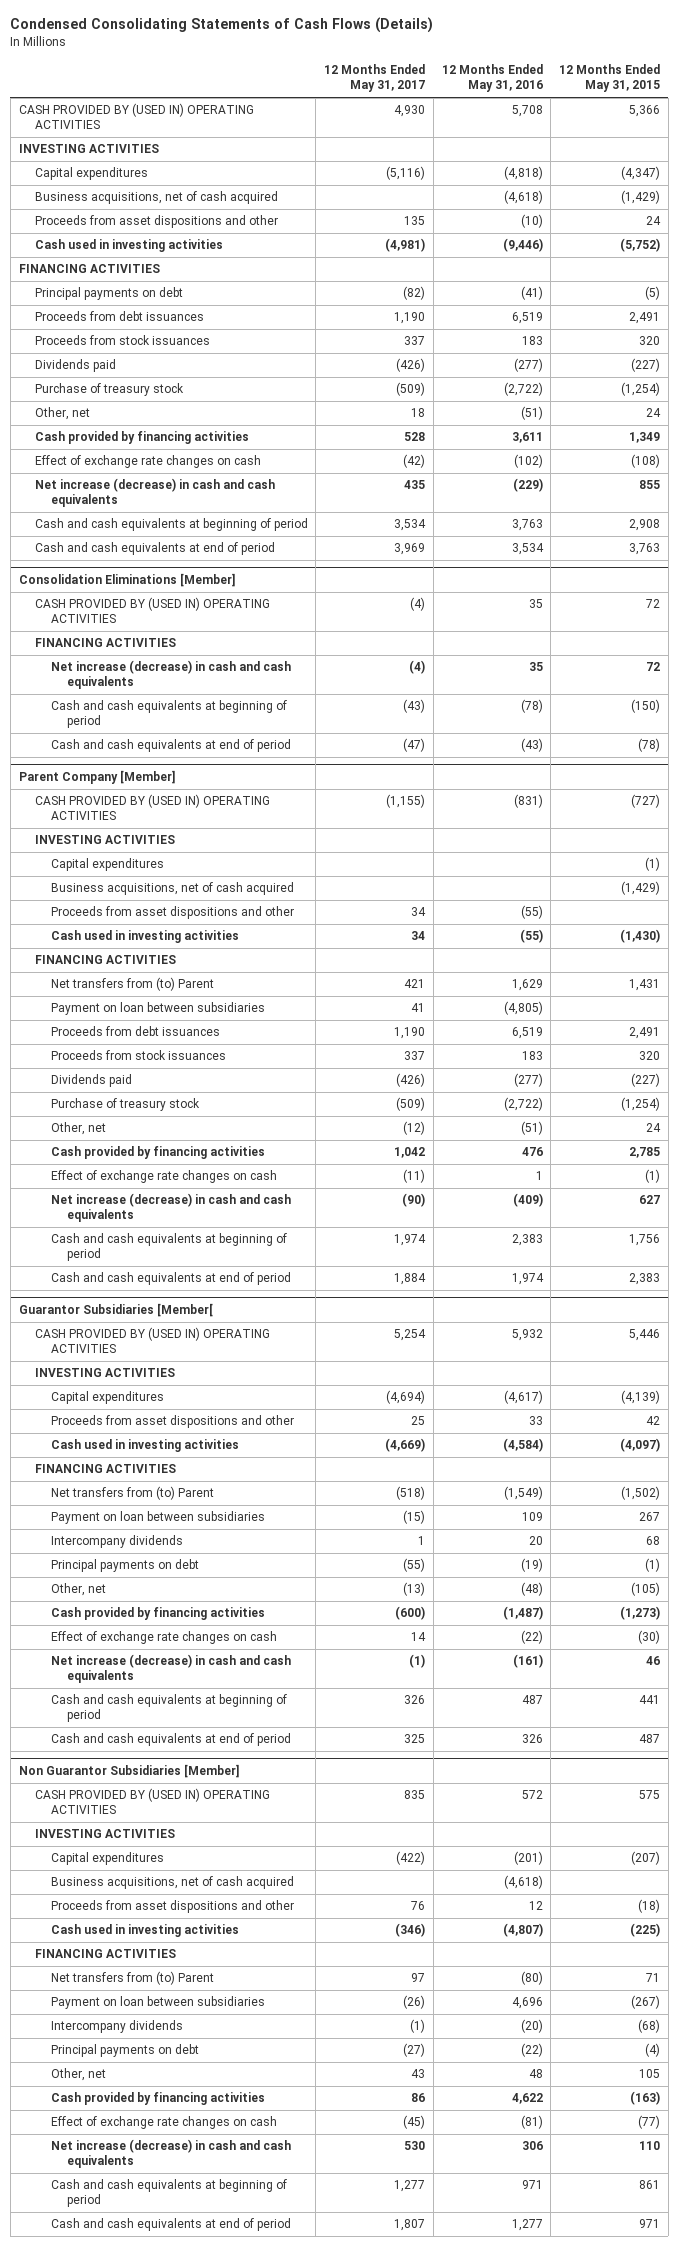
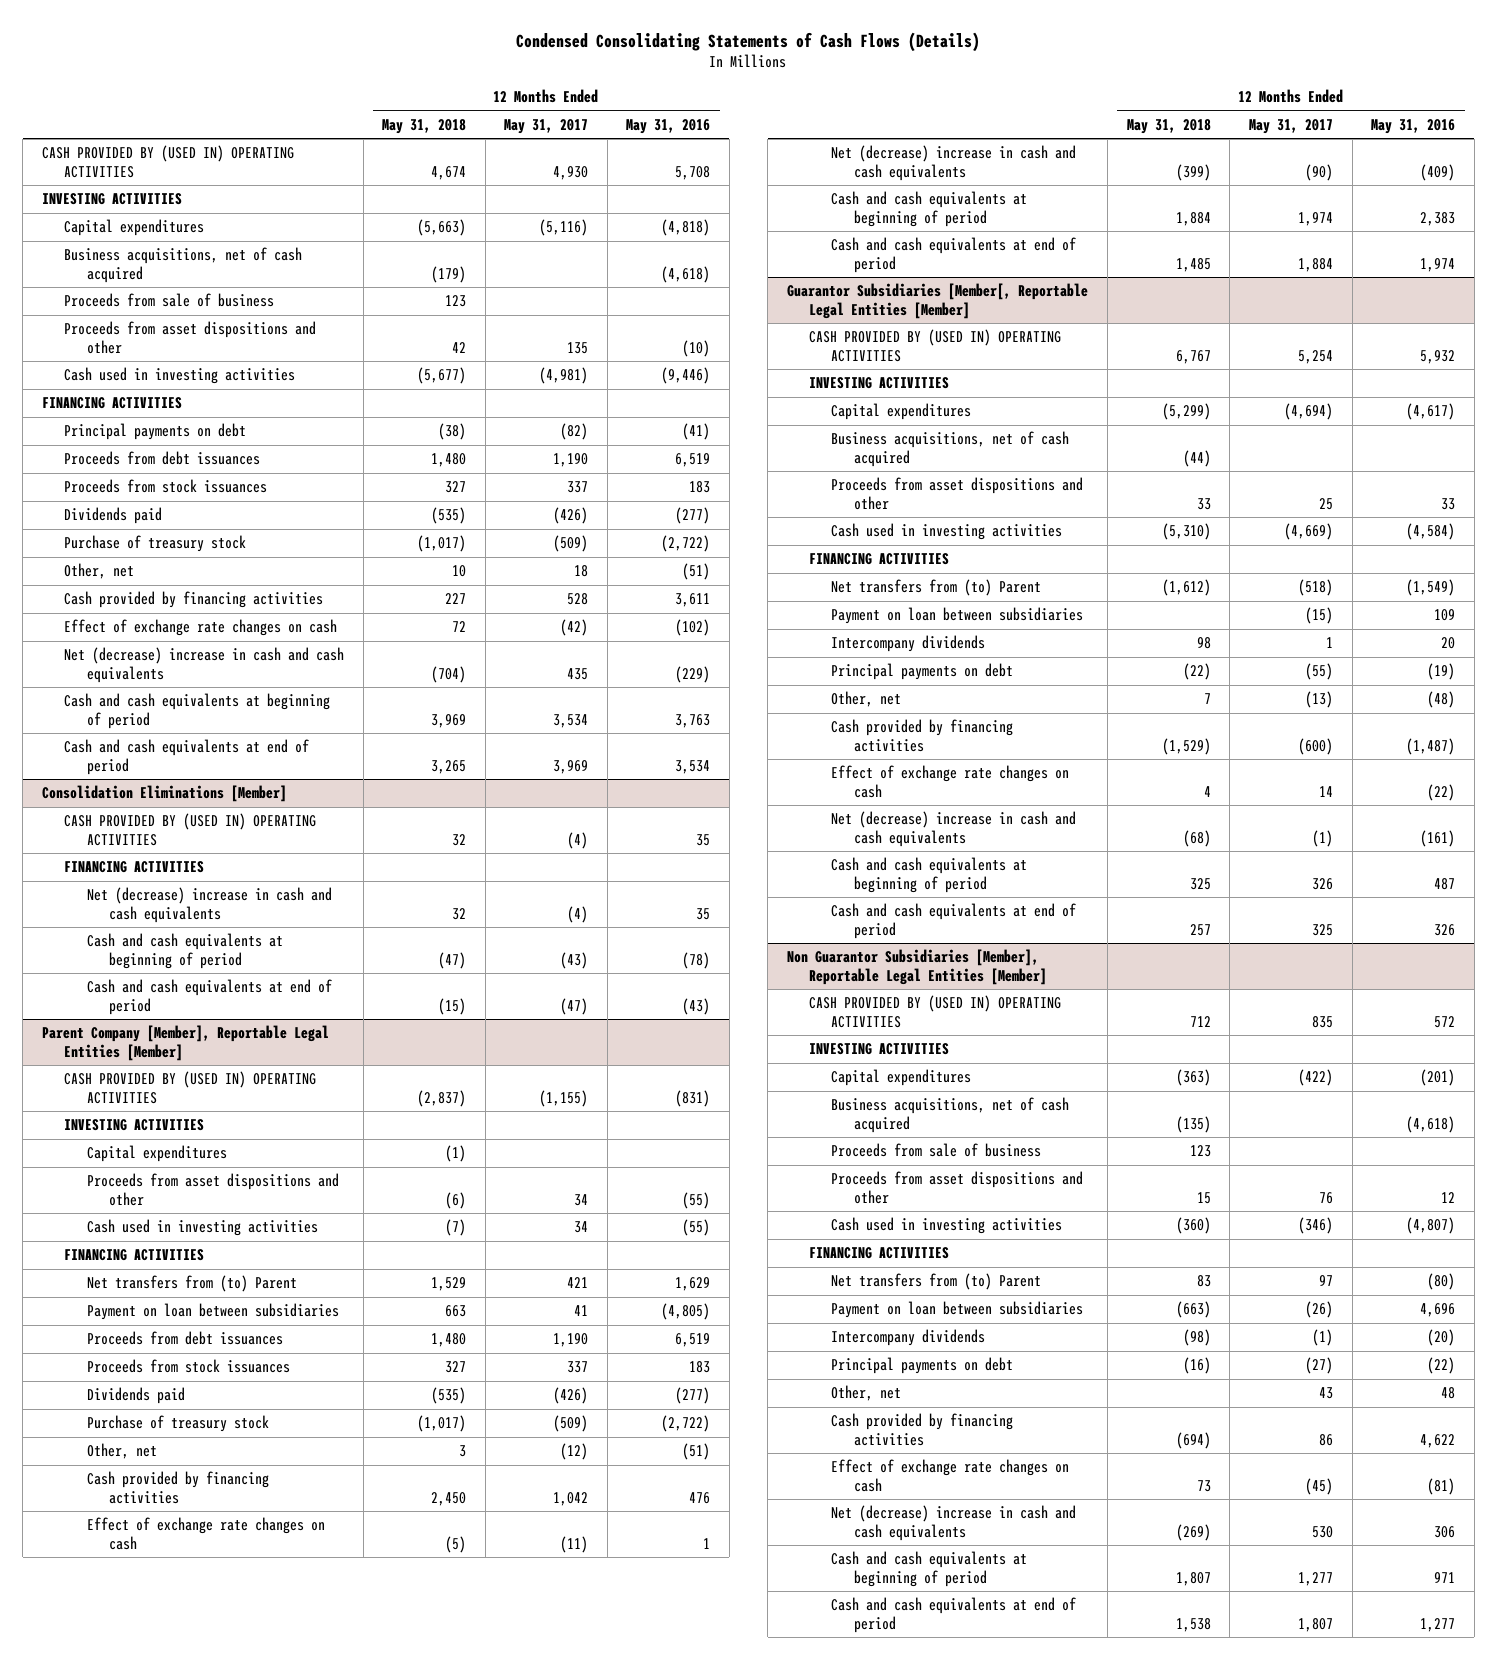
- | 12 Months Ended May 31, 2017 | 12 Months Ended May 31, 2016 | 12 Months Ended May 31, 2015
+ | 12 Months Ended May 31, 2018 | 12 Months Ended May 31, 2017 | 12 Months Ended May 31, 2016
+ Proceeds from sale of business | 123 | |
- Net increase (decrease) in cash and cash equivalents | 435 | (229) | 855
+ Net (decrease) increase in cash and cash equivalents | (704) | 435 | (229)
@ Consolidation Eliminations [Member]
- Net increase (decrease) in cash and cash equivalents | (4) | 35 | 72
+ Net (decrease) increase in cash and cash equivalents | 32 | (4) | 35
- Parent Company [Member]
+ Parent Company [Member], Reportable Legal Entities [Member]
- Business acquisitions, net of cash acquired | | | (1,429)
- Net increase (decrease) in cash and cash equivalents | (90) | (409) | 627
+ Net (decrease) increase in cash and cash equivalents | (399) | (90) | (409)
- Guarantor Subsidiaries [Member[
+ Guarantor Subsidiaries [Member[, Reportable Legal Entities [Member]
+ Business acquisitions, net of cash acquired | (44) | |
- Net increase (decrease) in cash and cash equivalents | (1) | (161) | 46
+ Net (decrease) increase in cash and cash equivalents | (68) | (1) | (161)
- Non Guarantor Subsidiaries [Member]
+ Non Guarantor Subsidiaries [Member], Reportable Legal Entities [Member]
+ Proceeds from sale of business | 123 | |
- Net increase (decrease) in cash and cash equivalents | 530 | 306 | 110
+ Net (decrease) increase in cash and cash equivalents | (269) | 530 | 306

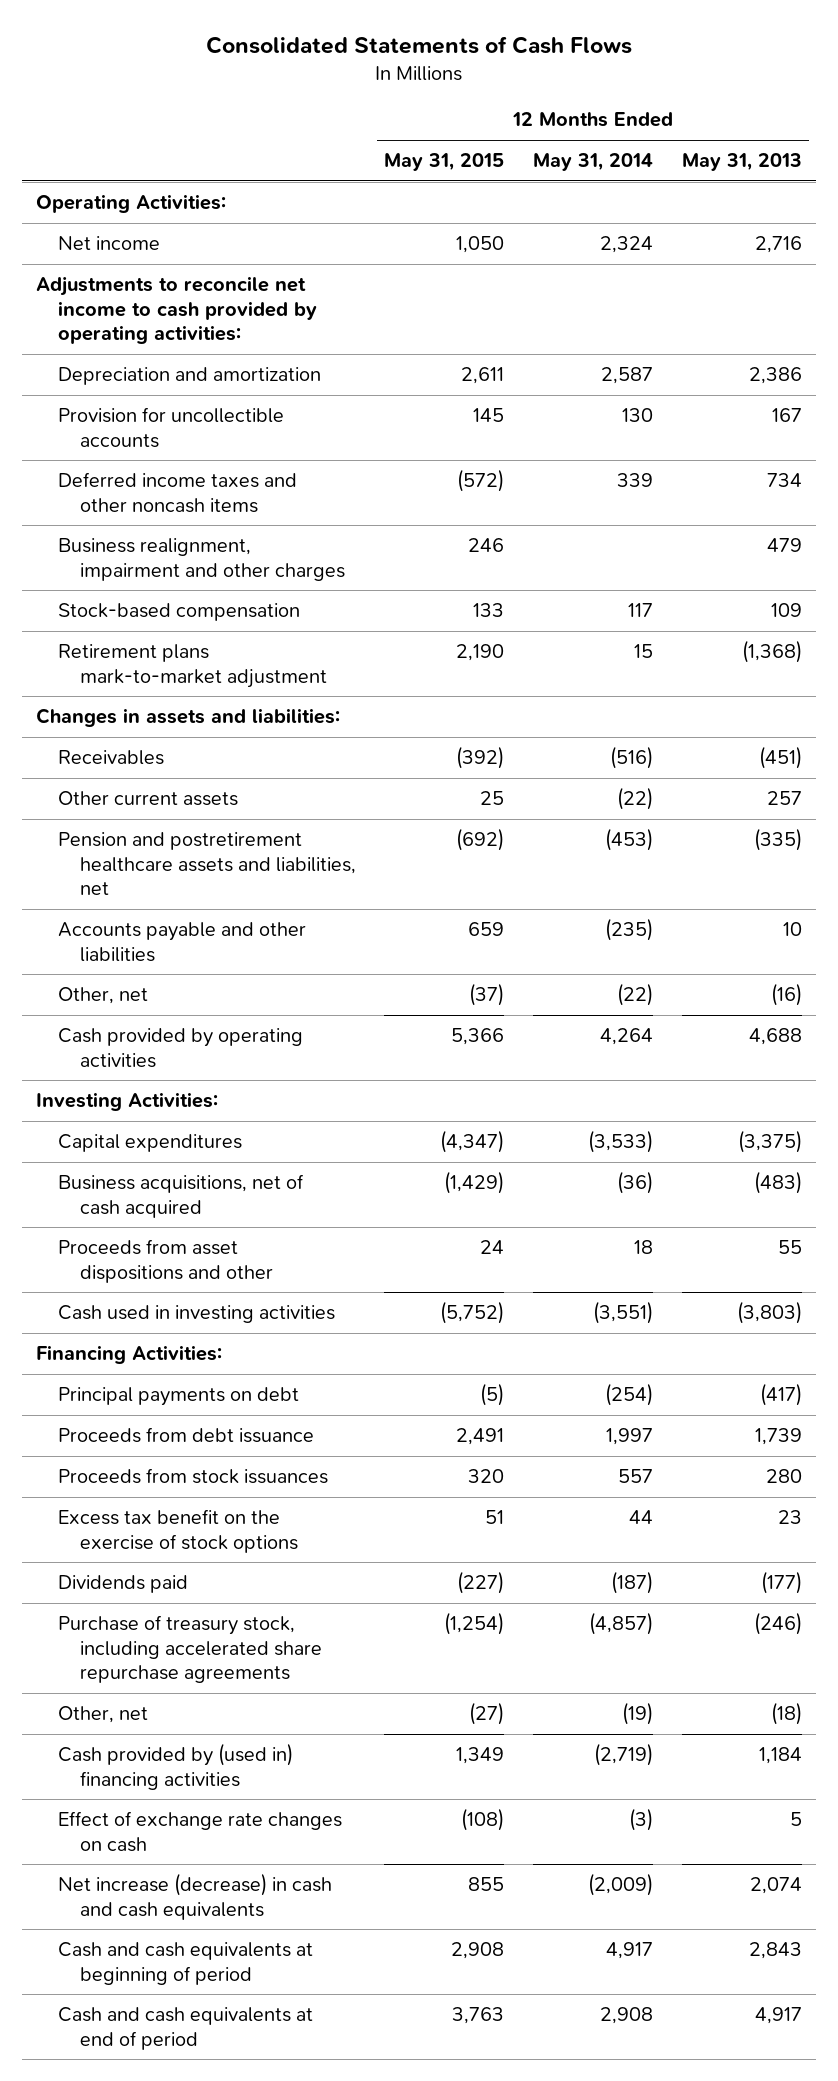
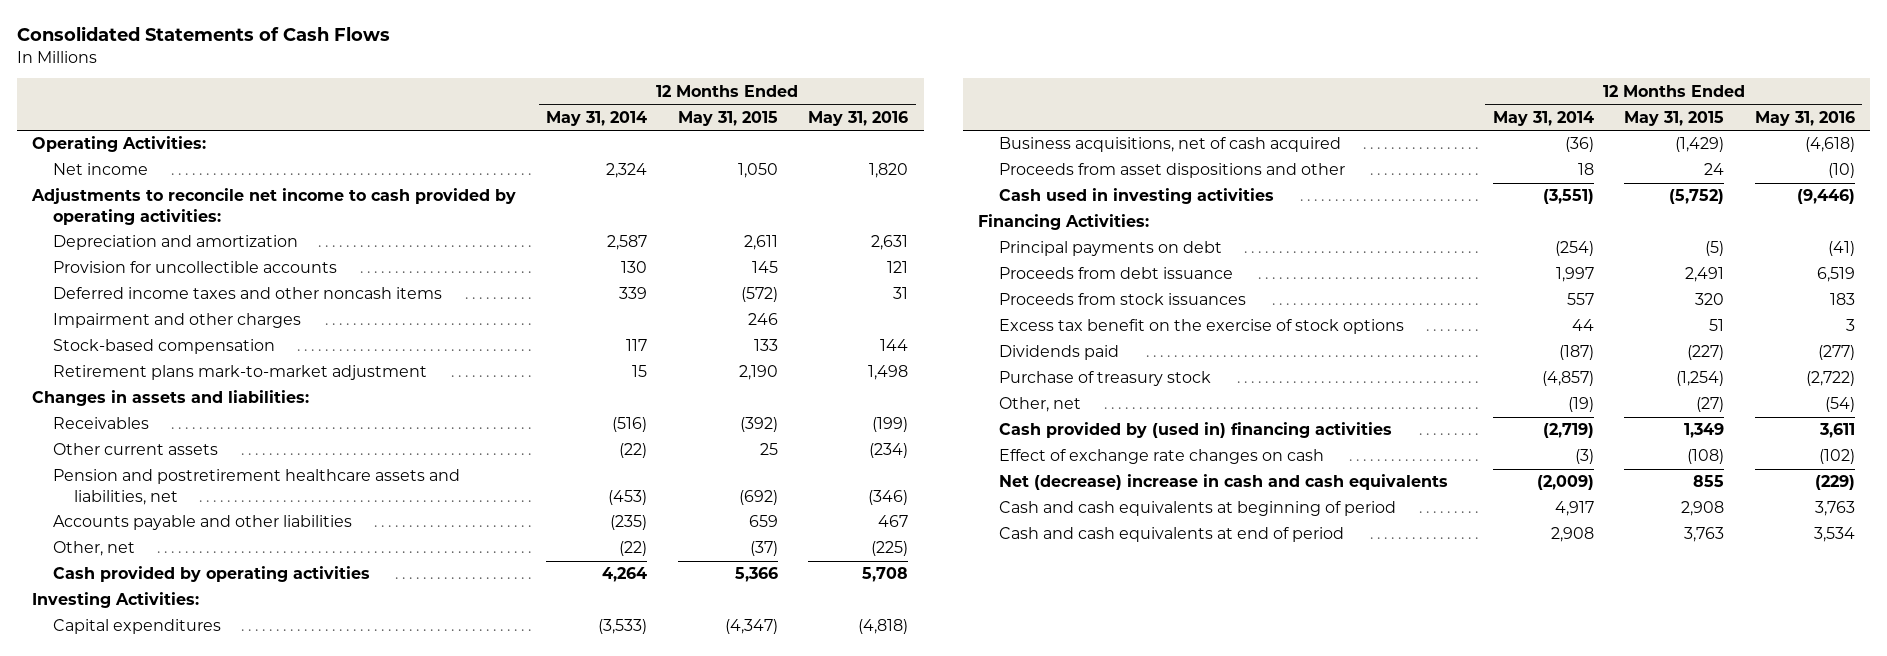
- | 12 Months Ended May 31, 2015 | 12 Months Ended May 31, 2014 | 12 Months Ended May 31, 2013
+ | 12 Months Ended May 31, 2014 | 12 Months Ended May 31, 2015 | 12 Months Ended May 31, 2016
- Business realignment, impairment and other charges | 246 | | 479
+ Impairment and other charges | | 246 |
- Purchase of treasury stock, including accelerated share repurchase agreements | (1,254) | (4,857) | (246)
+ Purchase of treasury stock | (4,857) | (1,254) | (2,722)
- Net increase (decrease) in cash and cash equivalents | 855 | (2,009) | 2,074
+ Net (decrease) increase in cash and cash equivalents | (2,009) | 855 | (229)

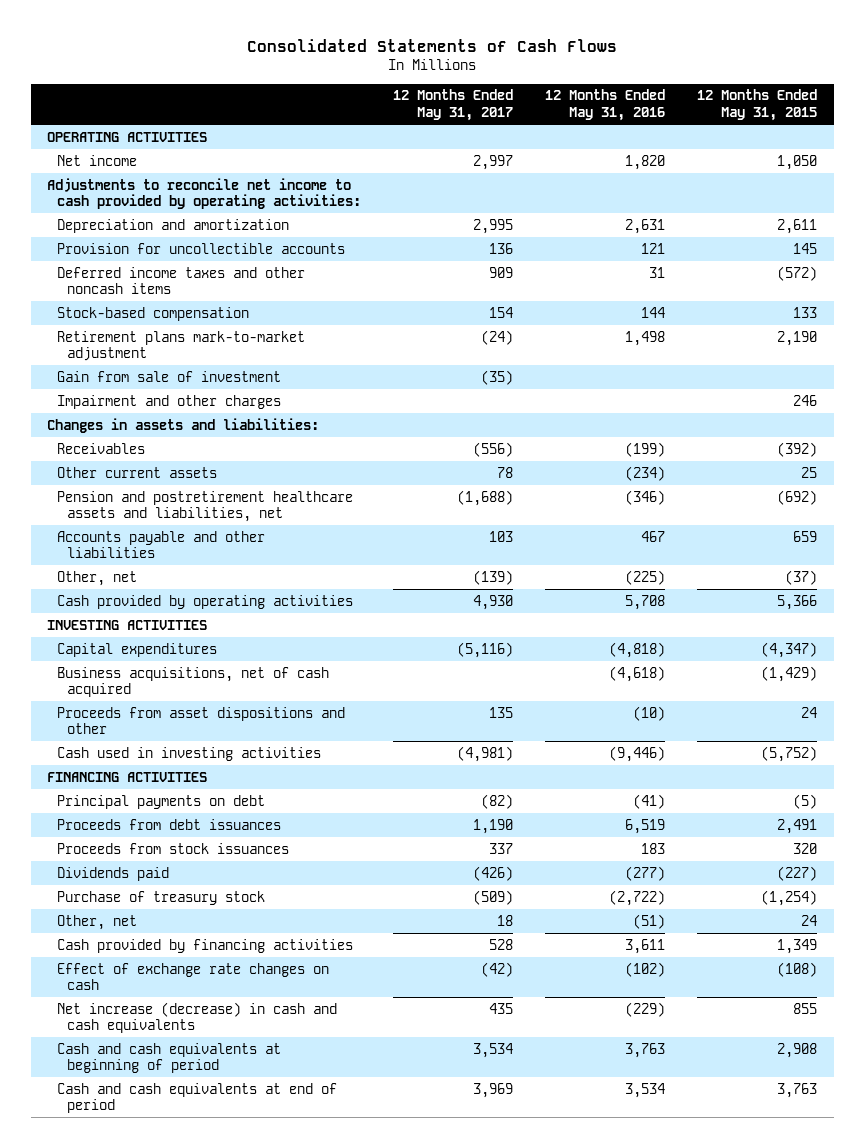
- | 12 Months Ended May 31, 2014 | 12 Months Ended May 31, 2015 | 12 Months Ended May 31, 2016
+ | 12 Months Ended May 31, 2017 | 12 Months Ended May 31, 2016 | 12 Months Ended May 31, 2015
- Operating Activities:
+ OPERATING ACTIVITIES
+ Gain from sale of investment | (35) | |
moved down: Impairment and other charges | | | 246
- Investing Activities:
+ INVESTING ACTIVITIES
- Financing Activities:
+ FINANCING ACTIVITIES
- Proceeds from debt issuance | 1,997 | 2,491 | 6,519
+ Proceeds from debt issuances | 1,190 | 6,519 | 2,491
- Excess tax benefit on the exercise of stock options | 44 | 51 | 3
- Other, net | (19) | (27) | (54)
- Cash provided by (used in) financing activities | (2,719) | 1,349 | 3,611
+ Other, net | 18 | (51) | 24
+ Cash provided by financing activities | 528 | 3,611 | 1,349
- Net (decrease) increase in cash and cash equivalents | (2,009) | 855 | (229)
+ Net increase (decrease) in cash and cash equivalents | 435 | (229) | 855

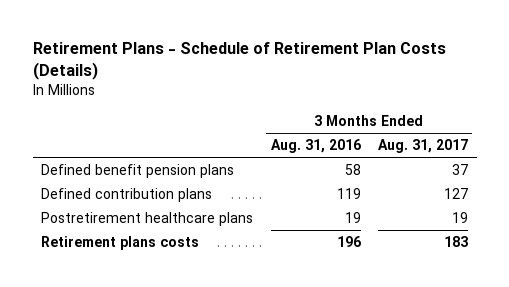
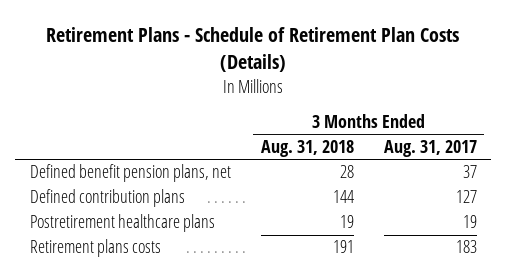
- | 3 Months Ended Aug. 31, 2016 | 3 Months Ended Aug. 31, 2017
+ | 3 Months Ended Aug. 31, 2018 | 3 Months Ended Aug. 31, 2017
- Defined benefit pension plans | 58 | 37
+ Defined benefit pension plans, net | 28 | 37

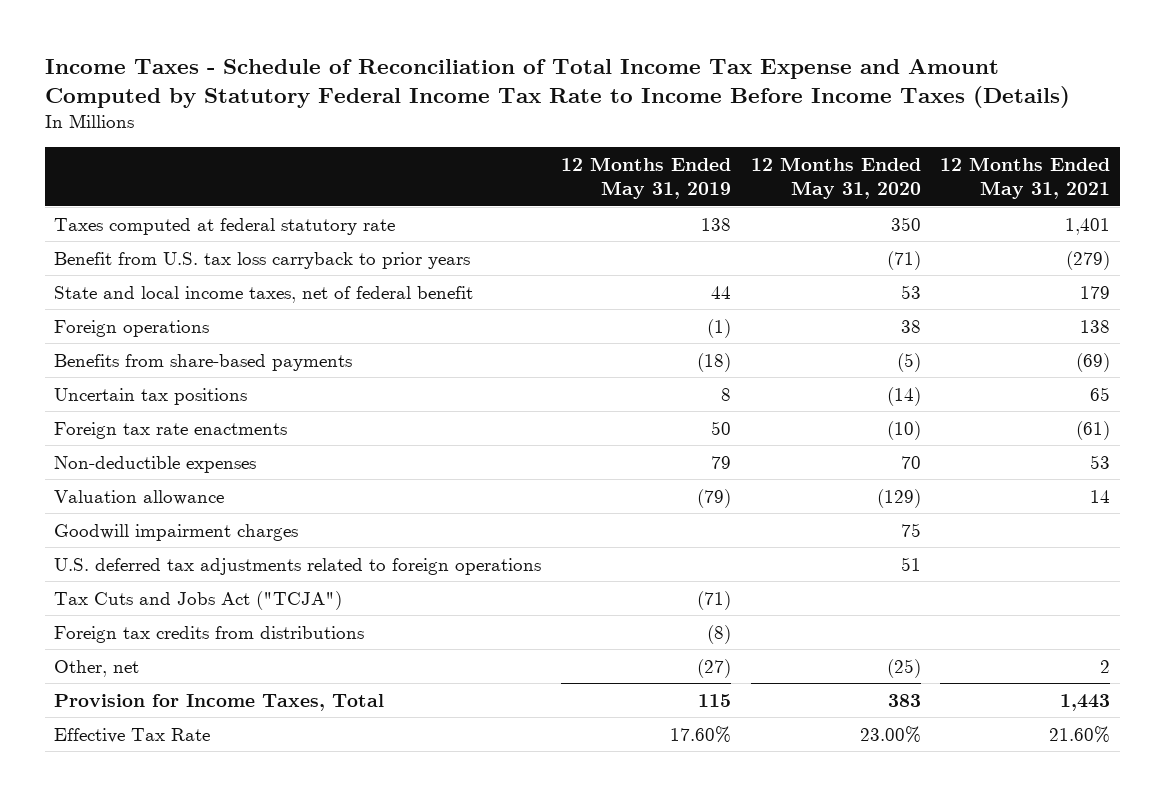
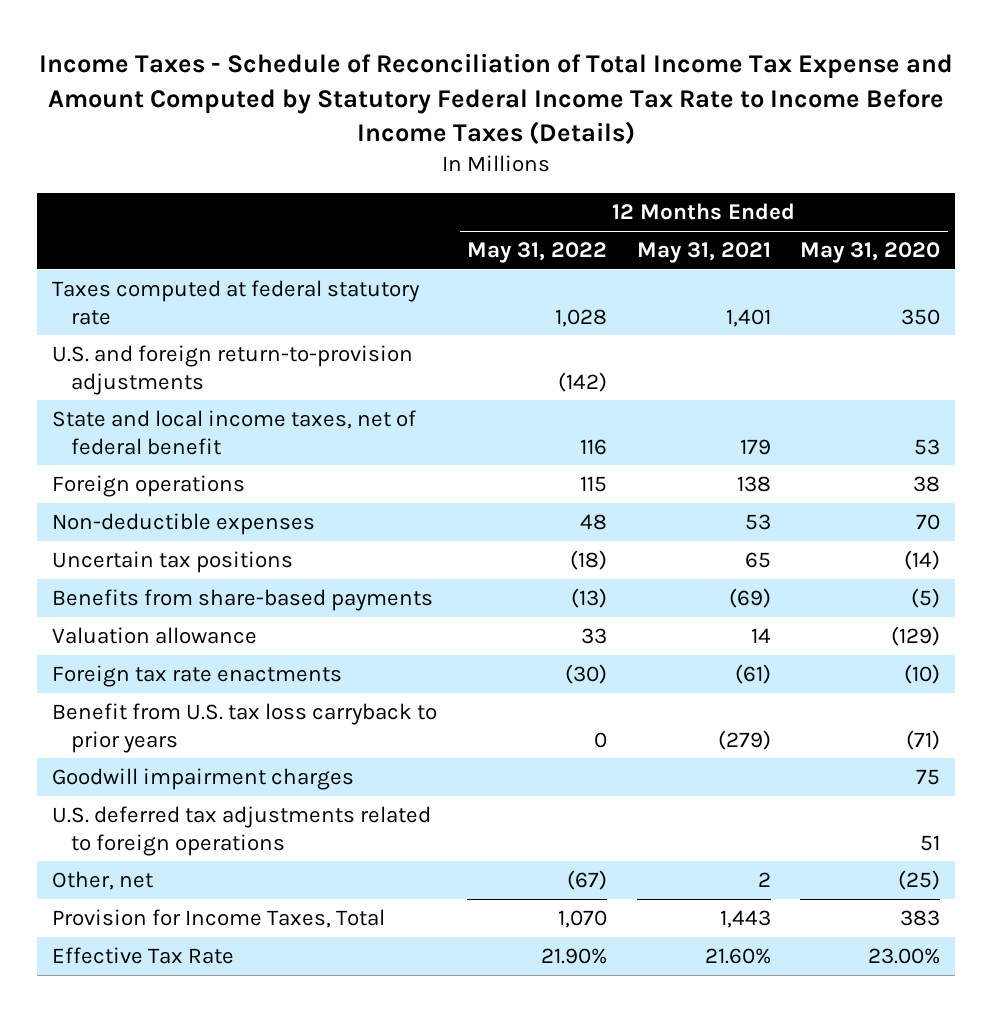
- | 12 Months Ended May 31, 2019 | 12 Months Ended May 31, 2020 | 12 Months Ended May 31, 2021
+ | 12 Months Ended May 31, 2022 | 12 Months Ended May 31, 2021 | 12 Months Ended May 31, 2020
+ U.S. and foreign return-to-provision adjustments | (142) | |
moved down: Uncertain tax positions | (18) | 65 | (14)
moved down: Benefits from share-based payments | (13) | (69) | (5)
moved down: Foreign tax rate enactments | (30) | (61) | (10)
moved down: Benefit from U.S. tax loss carryback to prior years | 0 | (279) | (71)
- Tax Cuts and Jobs Act ("TCJA") | (71) | |
- Foreign tax credits from distributions | (8) | |

